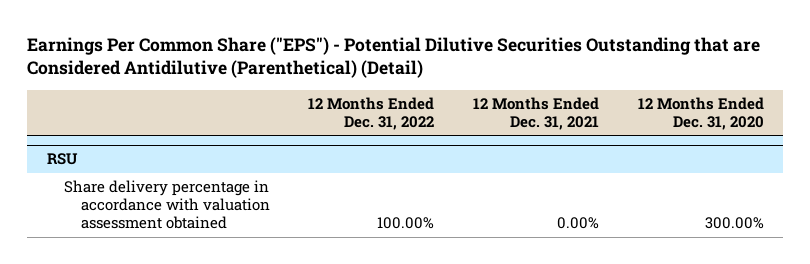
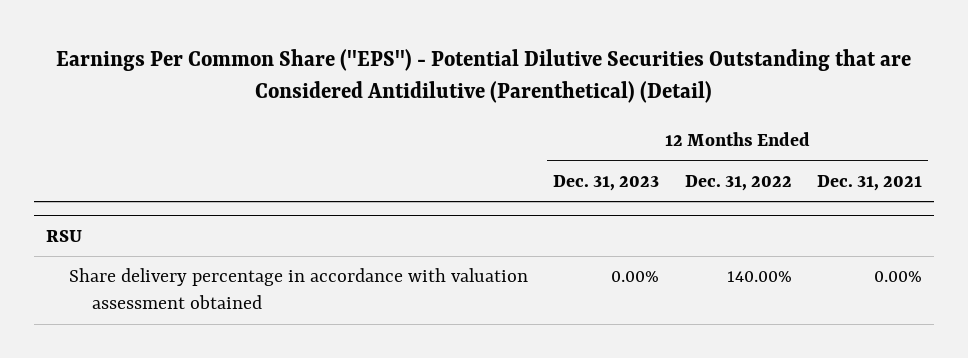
- | 12 Months Ended Dec. 31, 2022 | 12 Months Ended Dec. 31, 2021 | 12 Months Ended Dec. 31, 2020
+ | 12 Months Ended Dec. 31, 2023 | 12 Months Ended Dec. 31, 2022 | 12 Months Ended Dec. 31, 2021
@ RSU
- Share delivery percentage in accordance with valuation assessment obtained | 100.00% | 0.00% | 300.00%
+ Share delivery percentage in accordance with valuation assessment obtained | 0.00% | 140.00% | 0.00%

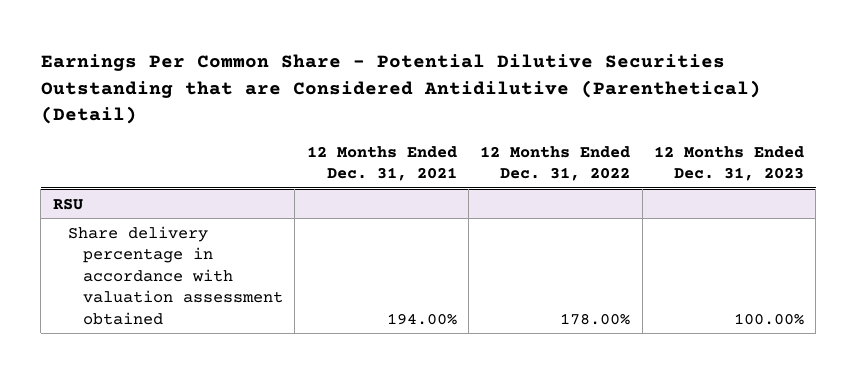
- Earnings Per Common Share ("EPS") - Potential Dilutive Securities Outstanding that are Considered Antidilutive (Parenthetical) (Detail)
+ Earnings Per Common Share - Potential Dilutive Securities Outstanding that are Considered Antidilutive (Parenthetical) (Detail)
- | 12 Months Ended Dec. 31, 2023 | 12 Months Ended Dec. 31, 2022 | 12 Months Ended Dec. 31, 2021
+ | 12 Months Ended Dec. 31, 2021 | 12 Months Ended Dec. 31, 2022 | 12 Months Ended Dec. 31, 2023
@ RSU
- Share delivery percentage in accordance with valuation assessment obtained | 0.00% | 140.00% | 0.00%
+ Share delivery percentage in accordance with valuation assessment obtained | 194.00% | 178.00% | 100.00%

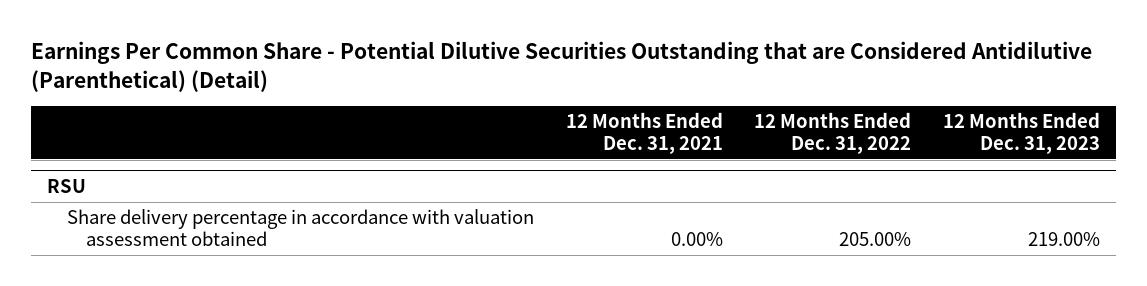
@ RSU
- Share delivery percentage in accordance with valuation assessment obtained | 194.00% | 178.00% | 100.00%
+ Share delivery percentage in accordance with valuation assessment obtained | 0.00% | 205.00% | 219.00%

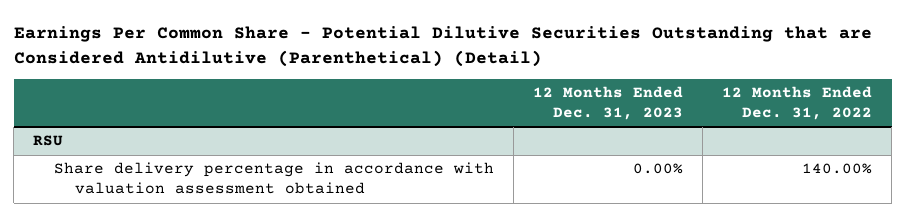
- | 12 Months Ended Dec. 31, 2021 | 12 Months Ended Dec. 31, 2022 | 12 Months Ended Dec. 31, 2023
+ | 12 Months Ended Dec. 31, 2023 | 12 Months Ended Dec. 31, 2022
@ RSU
- Share delivery percentage in accordance with valuation assessment obtained | 0.00% | 205.00% | 219.00%
+ Share delivery percentage in accordance with valuation assessment obtained | 0.00% | 140.00%

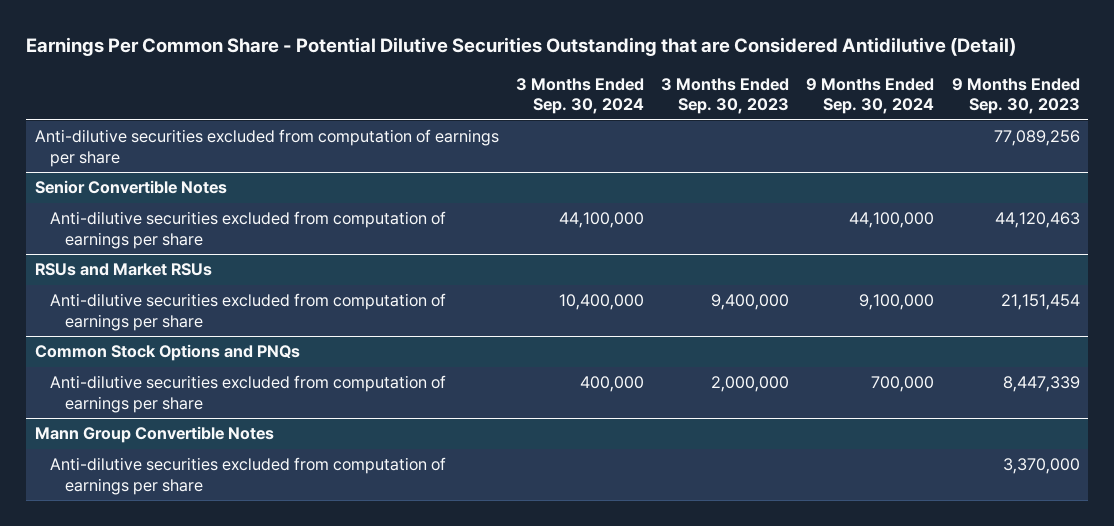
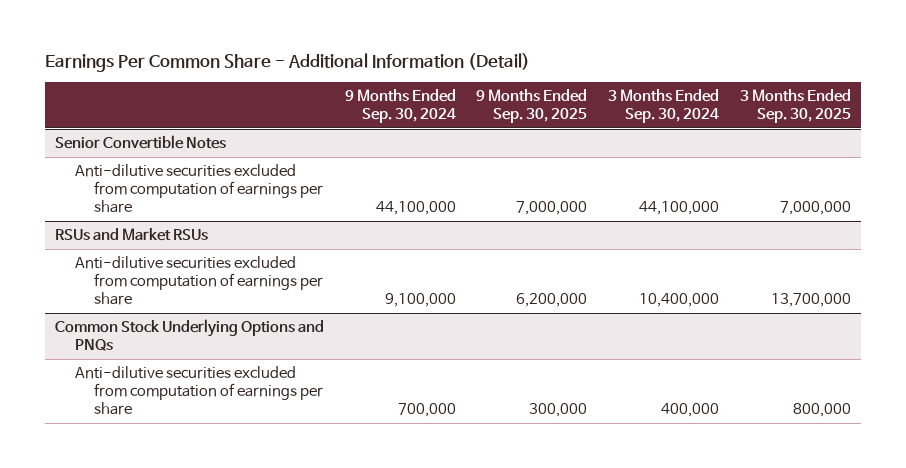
- Earnings Per Common Share - Potential Dilutive Securities Outstanding that are Considered Antidilutive (Detail)
+ Earnings Per Common Share - Additional Information (Detail)
- | 3 Months Ended Sep. 30, 2024 | 3 Months Ended Sep. 30, 2023 | 9 Months Ended Sep. 30, 2024 | 9 Months Ended Sep. 30, 2023
+ | 9 Months Ended Sep. 30, 2024 | 9 Months Ended Sep. 30, 2025 | 3 Months Ended Sep. 30, 2024 | 3 Months Ended Sep. 30, 2025
- Anti-dilutive securities excluded from computation of earnings per share | | | | 77,089,256
- Common Stock Options and PNQs
+ Common Stock Underlying Options and PNQs
- Mann Group Convertible Notes
- Anti-dilutive securities excluded from computation of earnings per share | | | | 3,370,000

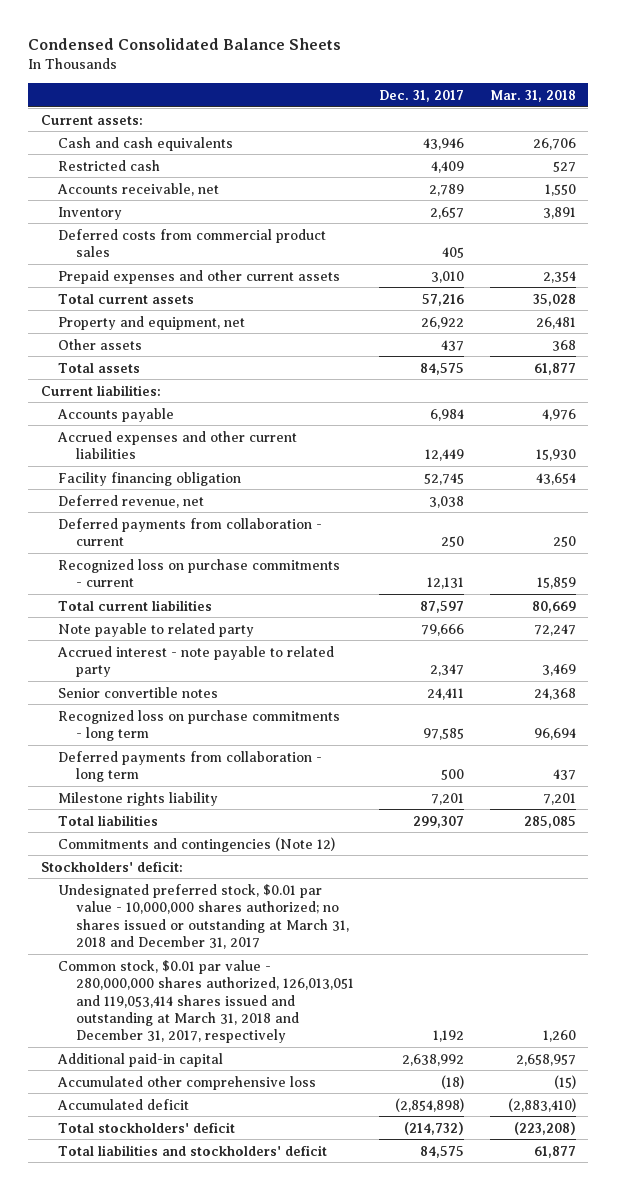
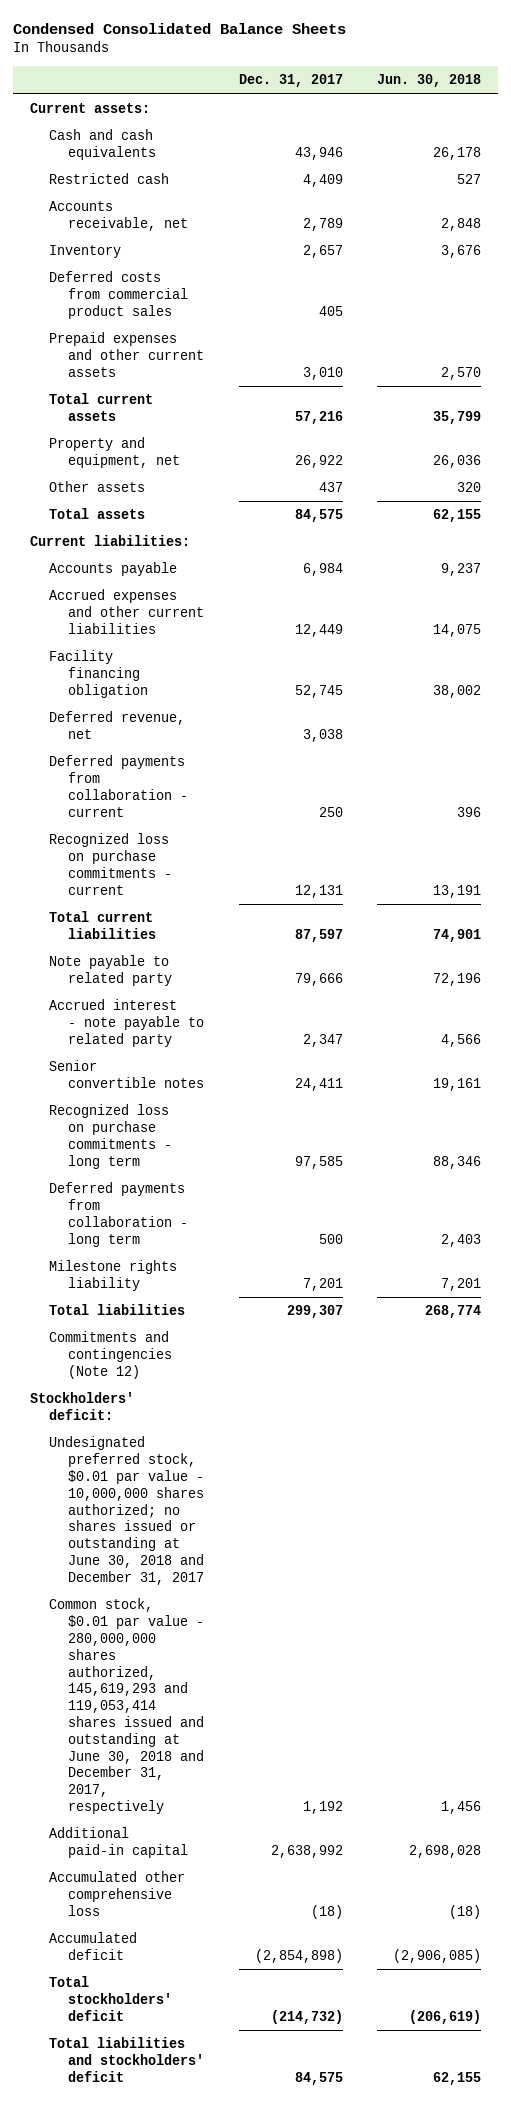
- | Dec. 31, 2017 | Mar. 31, 2018
+ | Dec. 31, 2017 | Jun. 30, 2018
- Undesignated preferred stock, $0.01 par value - 10,000,000 shares authorized; no shares issued or outstanding at March 31, 2018 and December 31, 2017
- Common stock, $0.01 par value - 280,000,000 shares authorized, 126,013,051 and 119,053,414 shares issued and outstanding at March 31, 2018 and December 31, 2017, respectively | 1,192 | 1,260
+ Undesignated preferred stock, $0.01 par value - 10,000,000 shares authorized; no shares issued or outstanding at June 30, 2018 and December 31, 2017
+ Common stock, $0.01 par value - 280,000,000 shares authorized, 145,619,293 and 119,053,414 shares issued and outstanding at June 30, 2018 and December 31, 2017, respectively | 1,192 | 1,456

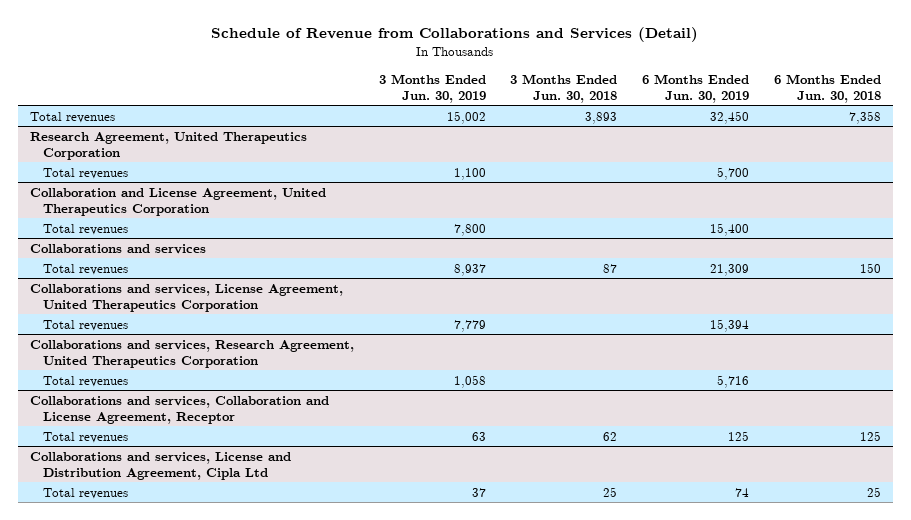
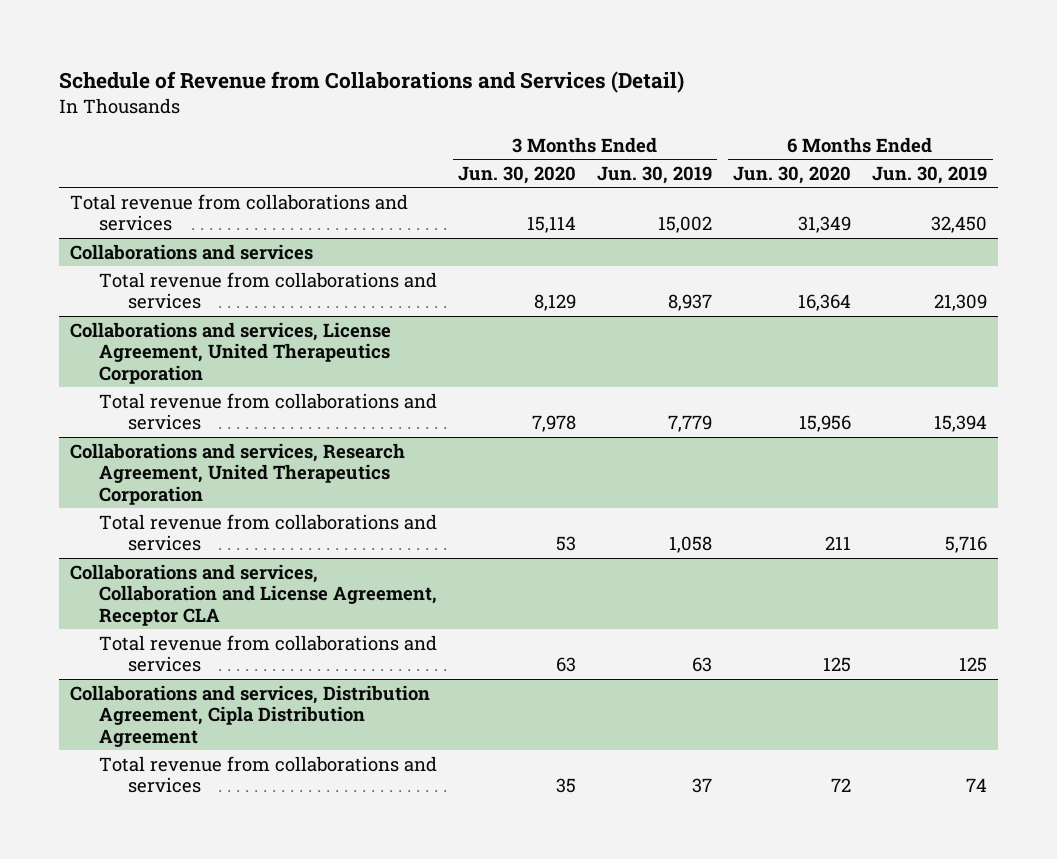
- | 3 Months Ended Jun. 30, 2019 | 3 Months Ended Jun. 30, 2018 | 6 Months Ended Jun. 30, 2019 | 6 Months Ended Jun. 30, 2018
+ | 3 Months Ended Jun. 30, 2020 | 3 Months Ended Jun. 30, 2019 | 6 Months Ended Jun. 30, 2020 | 6 Months Ended Jun. 30, 2019
- Total revenues | 15,002 | 3,893 | 32,450 | 7,358
- Research Agreement, United Therapeutics Corporation
- Total revenues | 1,100 | | 5,700 |
- Collaboration and License Agreement, United Therapeutics Corporation
- Total revenues | 7,800 | | 15,400 |
+ Total revenue from collaborations and services | 15,114 | 15,002 | 31,349 | 32,450
@ Collaborations and services
- Total revenues | 8,937 | 87 | 21,309 | 150
+ Total revenue from collaborations and services | 8,129 | 8,937 | 16,364 | 21,309
@ Collaborations and services, License Agreement, United Therapeutics Corporation
- Total revenues | 7,779 | | 15,394 |
+ Total revenue from collaborations and services | 7,978 | 7,779 | 15,956 | 15,394
@ Collaborations and services, Research Agreement, United Therapeutics Corporation
- Total revenues | 1,058 | | 5,716 |
- Collaborations and services, Collaboration and License Agreement, Receptor
- Total revenues | 63 | 62 | 125 | 125
- Collaborations and services, License and Distribution Agreement, Cipla Ltd
- Total revenues | 37 | 25 | 74 | 25
@ Collaborations and services, Research Agreement, United Therapeutics Corporation
+ Total revenue from collaborations and services | 53 | 1,058 | 211 | 5,716
+ Collaborations and services, Collaboration and License Agreement, Receptor CLA
+ Total revenue from collaborations and services | 63 | 63 | 125 | 125
+ Collaborations and services, Distribution Agreement, Cipla Distribution Agreement
+ Total revenue from collaborations and services | 35 | 37 | 72 | 74

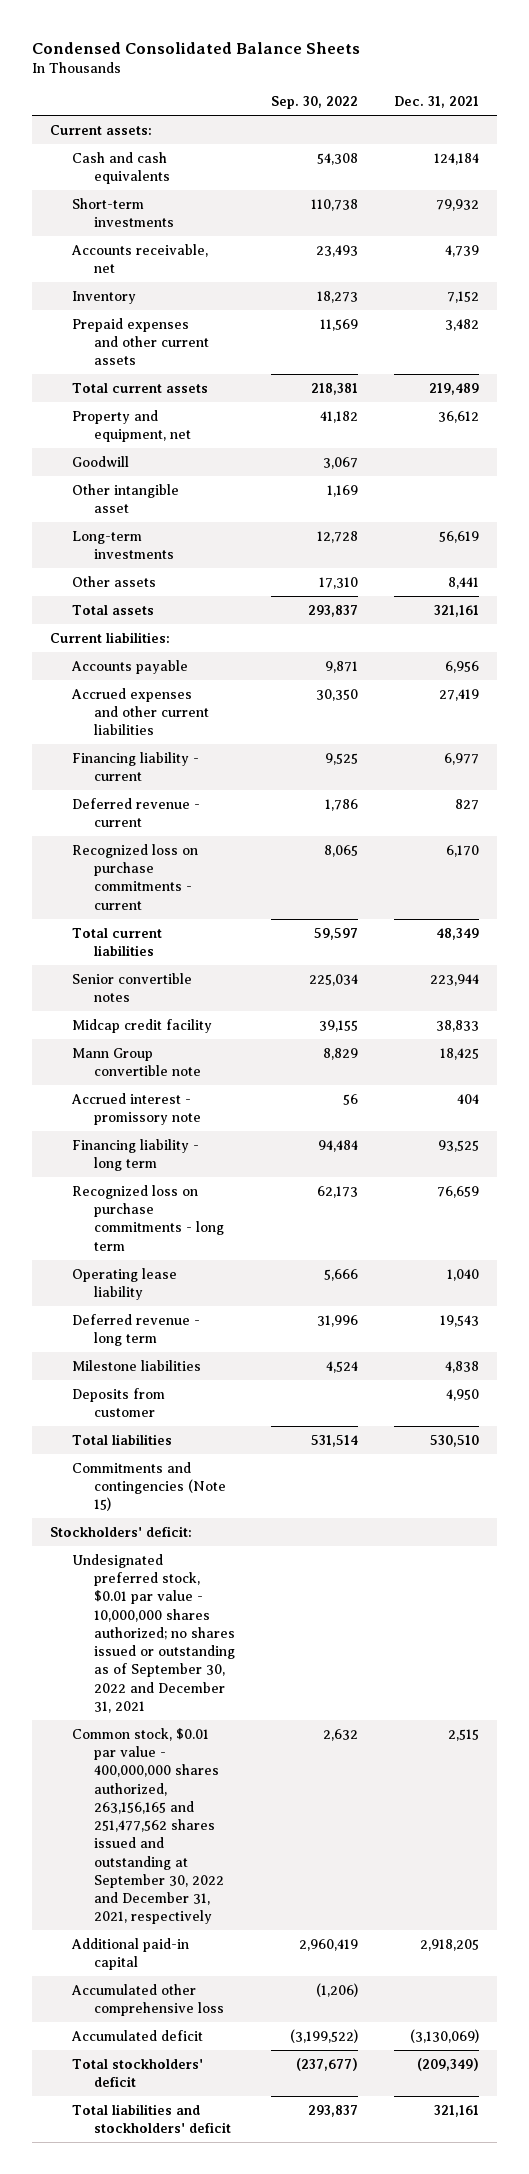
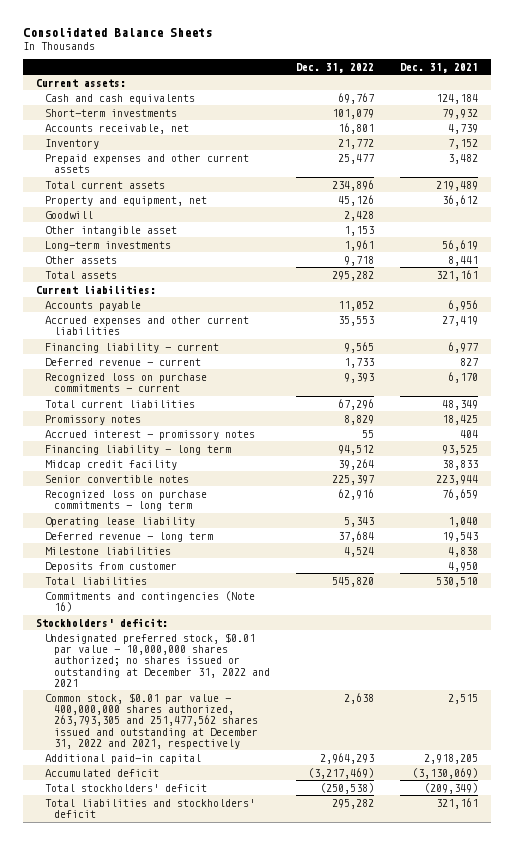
- Condensed Consolidated Balance Sheets
+ Consolidated Balance Sheets
- | Sep. 30, 2022 | Dec. 31, 2021
+ | Dec. 31, 2022 | Dec. 31, 2021
- Mann Group convertible note | 8,829 | 18,425
- Accrued interest - promissory note | 56 | 404
+ Promissory notes | 8,829 | 18,425
+ Accrued interest - promissory notes | 55 | 404
moved down: Midcap credit facility | 39,264 | 38,833
moved down: Senior convertible notes | 225,397 | 223,944
- Commitments and contingencies (Note 15)
+ Commitments and contingencies (Note 16)
- Undesignated preferred stock, $0.01 par value - 10,000,000 shares authorized; no shares issued or outstanding as of September 30, 2022 and December 31, 2021
- Common stock, $0.01 par value - 400,000,000 shares authorized, 263,156,165 and 251,477,562 shares issued and outstanding at September 30, 2022 and December 31, 2021, respectively | 2,632 | 2,515
+ Undesignated preferred stock, $0.01 par value - 10,000,000 shares authorized; no shares issued or outstanding at December 31, 2022 and 2021
+ Common stock, $0.01 par value - 400,000,000 shares authorized, 263,793,305 and 251,477,562 shares issued and outstanding at December 31, 2022 and 2021, respectively | 2,638 | 2,515
- Accumulated other comprehensive loss | (1,206) |

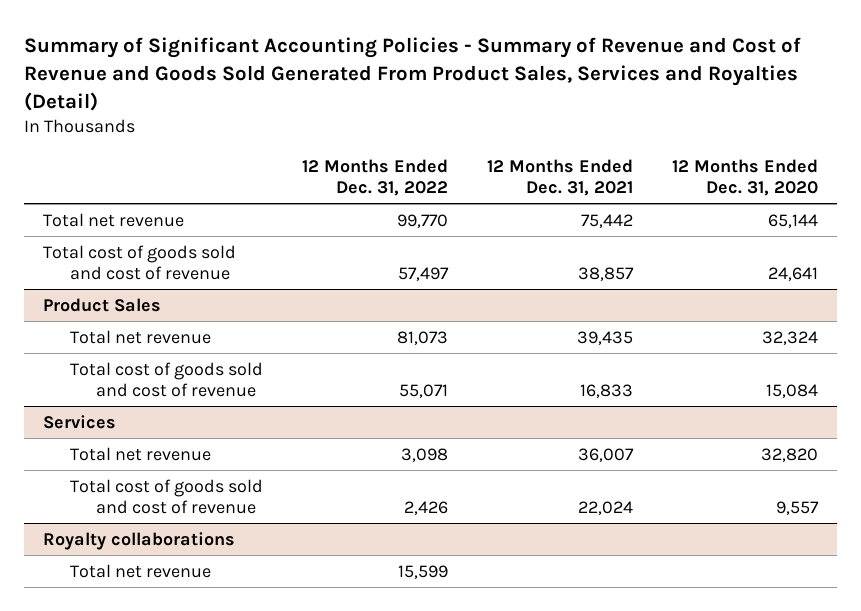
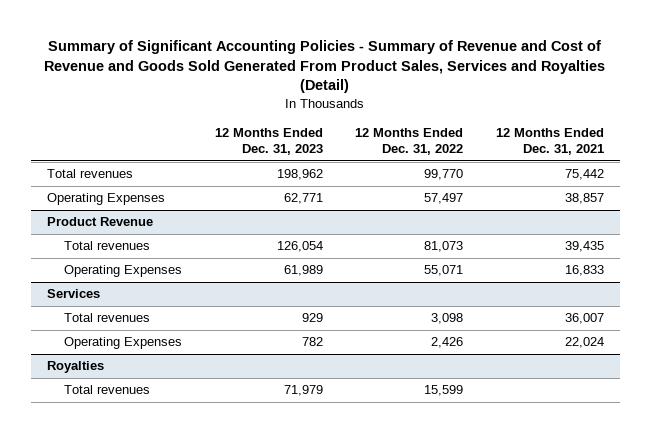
- | 12 Months Ended Dec. 31, 2022 | 12 Months Ended Dec. 31, 2021 | 12 Months Ended Dec. 31, 2020
+ | 12 Months Ended Dec. 31, 2023 | 12 Months Ended Dec. 31, 2022 | 12 Months Ended Dec. 31, 2021
- Total net revenue | 99,770 | 75,442 | 65,144
- Total cost of goods sold and cost of revenue | 57,497 | 38,857 | 24,641
- Product Sales
- Total net revenue | 81,073 | 39,435 | 32,324
- Total cost of goods sold and cost of revenue | 55,071 | 16,833 | 15,084
+ Total revenues | 198,962 | 99,770 | 75,442
+ Operating Expenses | 62,771 | 57,497 | 38,857
+ Product Revenue
+ Total revenues | 126,054 | 81,073 | 39,435
+ Operating Expenses | 61,989 | 55,071 | 16,833
@ Services
- Total net revenue | 3,098 | 36,007 | 32,820
- Total cost of goods sold and cost of revenue | 2,426 | 22,024 | 9,557
- Royalty collaborations
- Total net revenue | 15,599 | |
@ Services
+ Total revenues | 929 | 3,098 | 36,007
+ Operating Expenses | 782 | 2,426 | 22,024
+ Royalties
+ Total revenues | 71,979 | 15,599 |

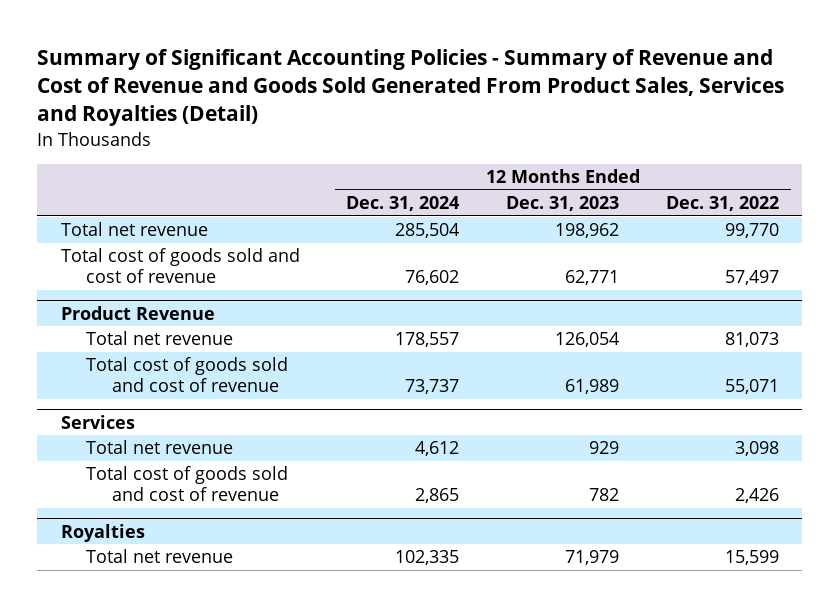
- | 12 Months Ended Dec. 31, 2023 | 12 Months Ended Dec. 31, 2022 | 12 Months Ended Dec. 31, 2021
+ | 12 Months Ended Dec. 31, 2024 | 12 Months Ended Dec. 31, 2023 | 12 Months Ended Dec. 31, 2022
- Total revenues | 198,962 | 99,770 | 75,442
- Operating Expenses | 62,771 | 57,497 | 38,857
+ Total net revenue | 285,504 | 198,962 | 99,770
+ Total cost of goods sold and cost of revenue | 76,602 | 62,771 | 57,497
@ Product Revenue
- Total revenues | 126,054 | 81,073 | 39,435
- Operating Expenses | 61,989 | 55,071 | 16,833
+ Total net revenue | 178,557 | 126,054 | 81,073
+ Total cost of goods sold and cost of revenue | 73,737 | 61,989 | 55,071
@ Services
- Total revenues | 929 | 3,098 | 36,007
- Operating Expenses | 782 | 2,426 | 22,024
+ Total net revenue | 4,612 | 929 | 3,098
+ Total cost of goods sold and cost of revenue | 2,865 | 782 | 2,426
@ Royalties
- Total revenues | 71,979 | 15,599 |
+ Total net revenue | 102,335 | 71,979 | 15,599

